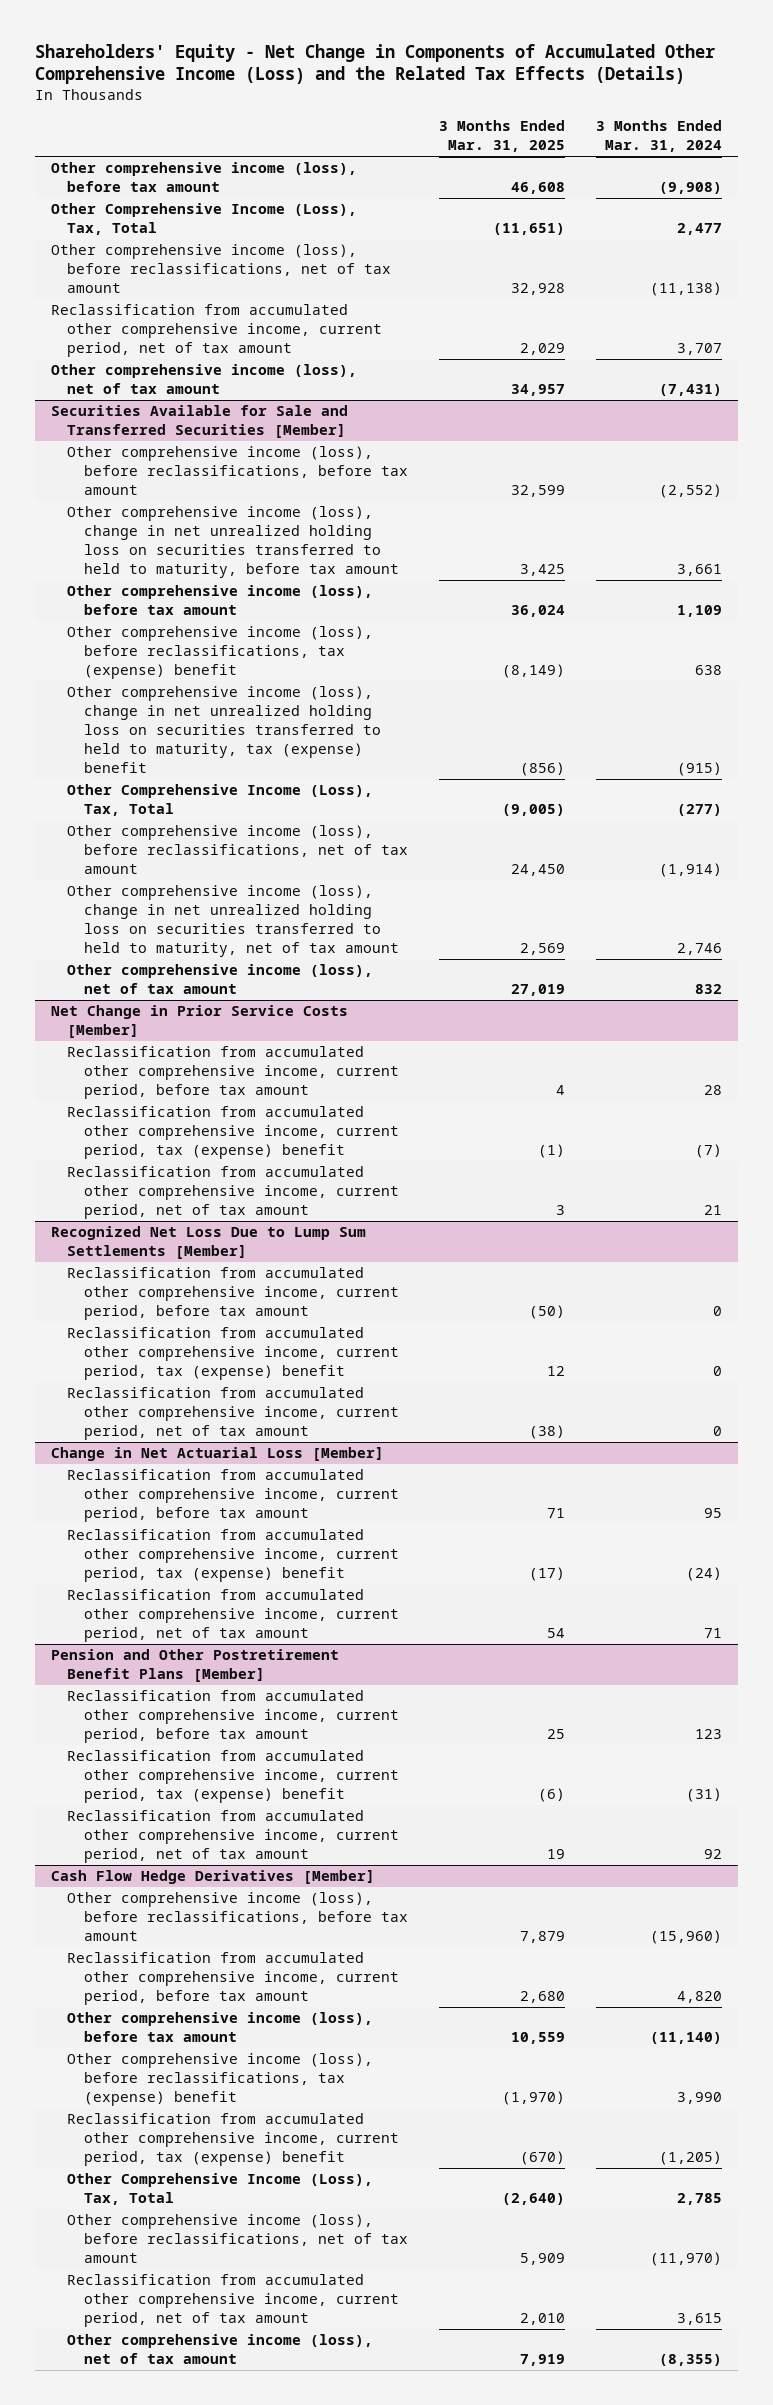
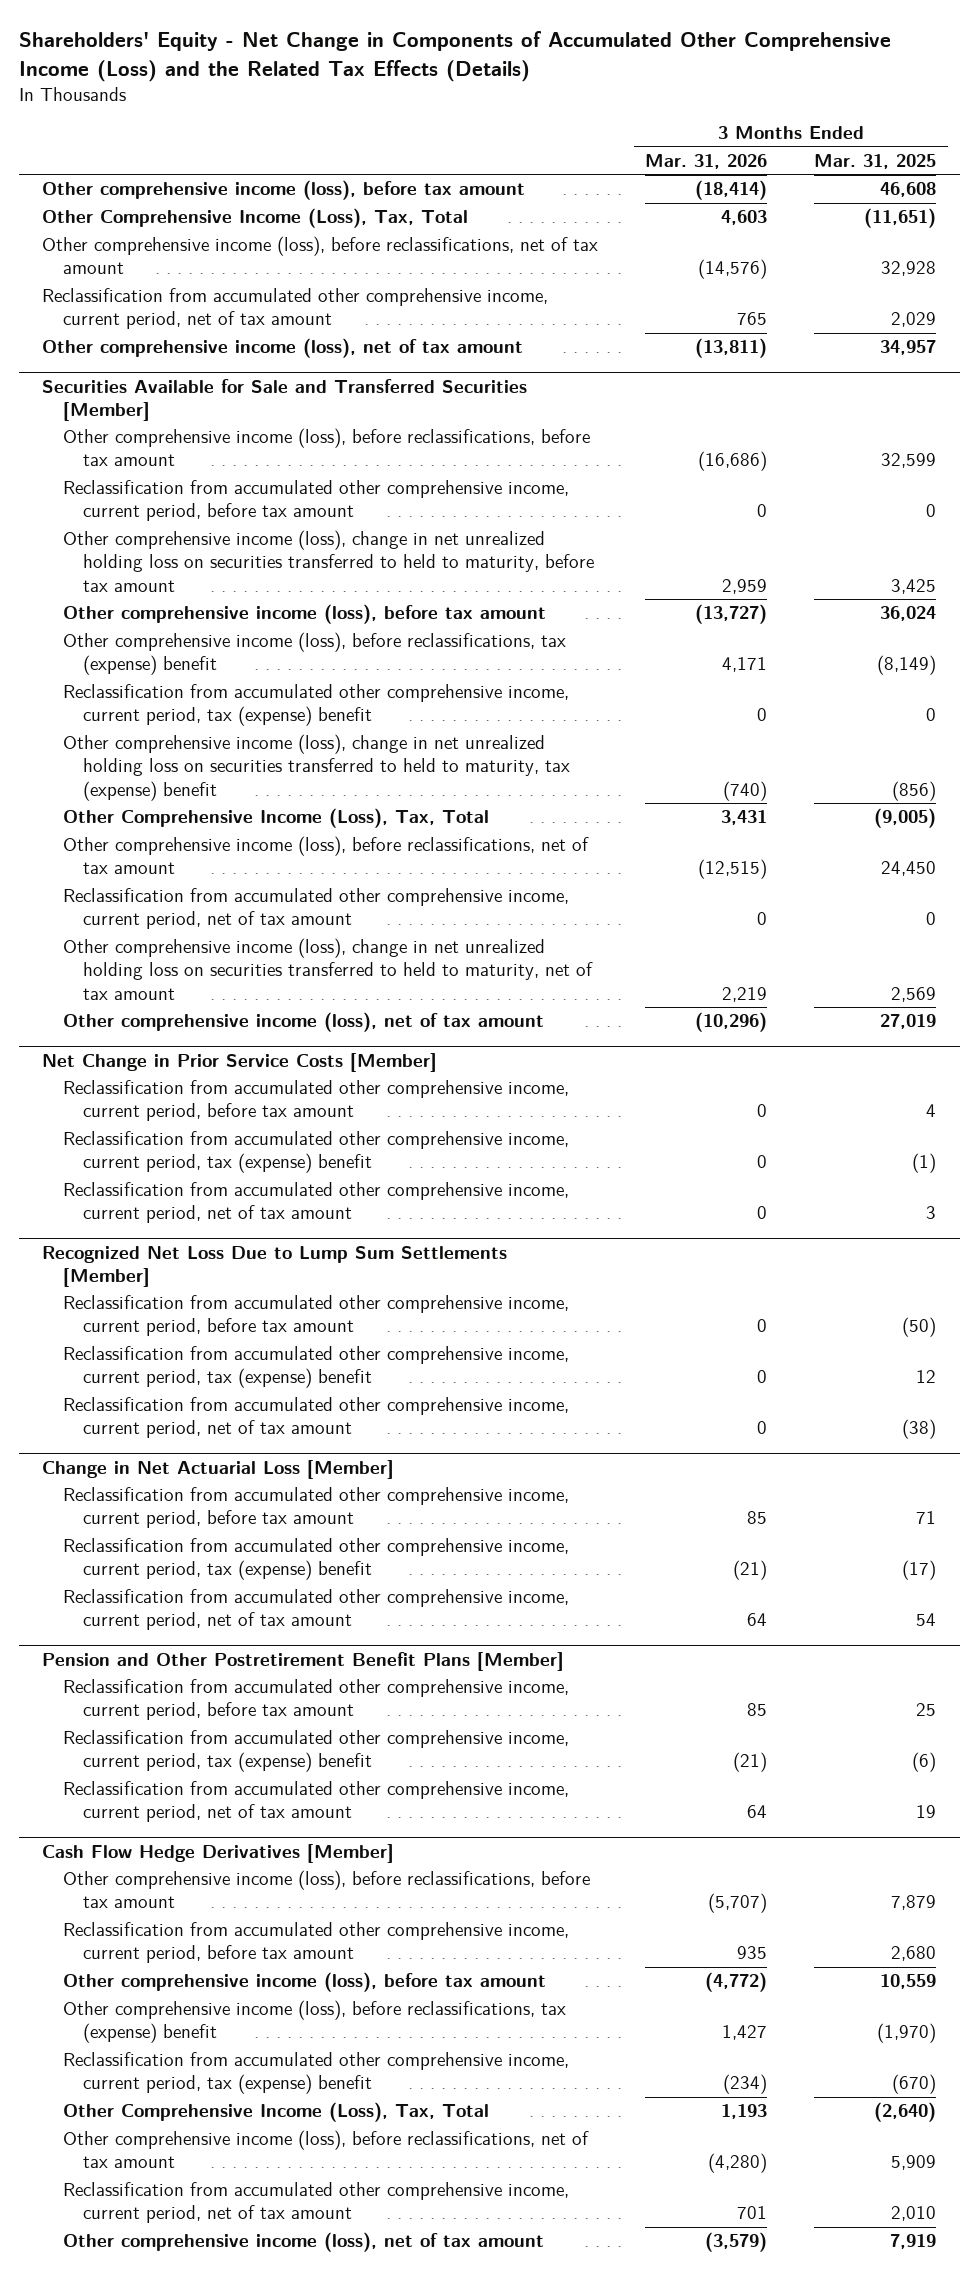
- | 3 Months Ended Mar. 31, 2025 | 3 Months Ended Mar. 31, 2024
+ | 3 Months Ended Mar. 31, 2026 | 3 Months Ended Mar. 31, 2025
@ Securities Available for Sale and Transferred Securities [Member]
+ Reclassification from accumulated other comprehensive income, current period, before tax amount | 0 | 0
+ Reclassification from accumulated other comprehensive income, current period, tax (expense) benefit | 0 | 0
+ Reclassification from accumulated other comprehensive income, current period, net of tax amount | 0 | 0

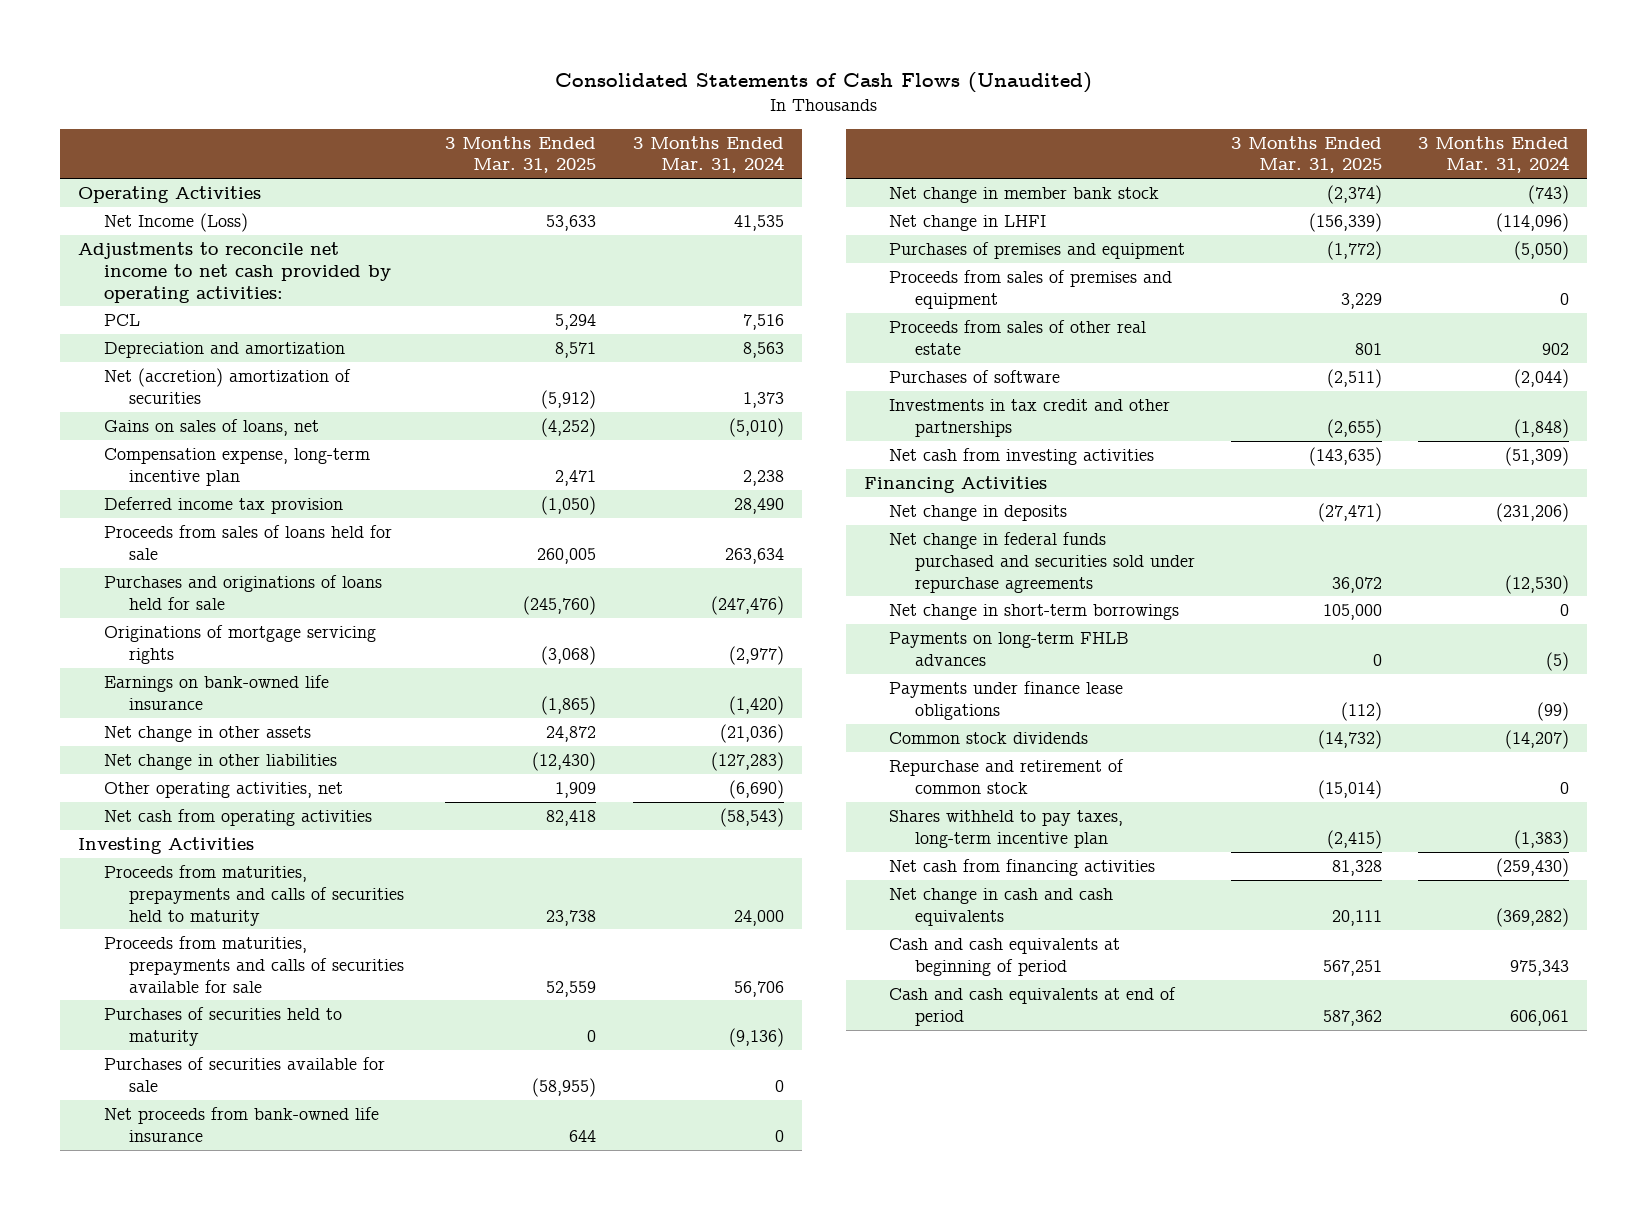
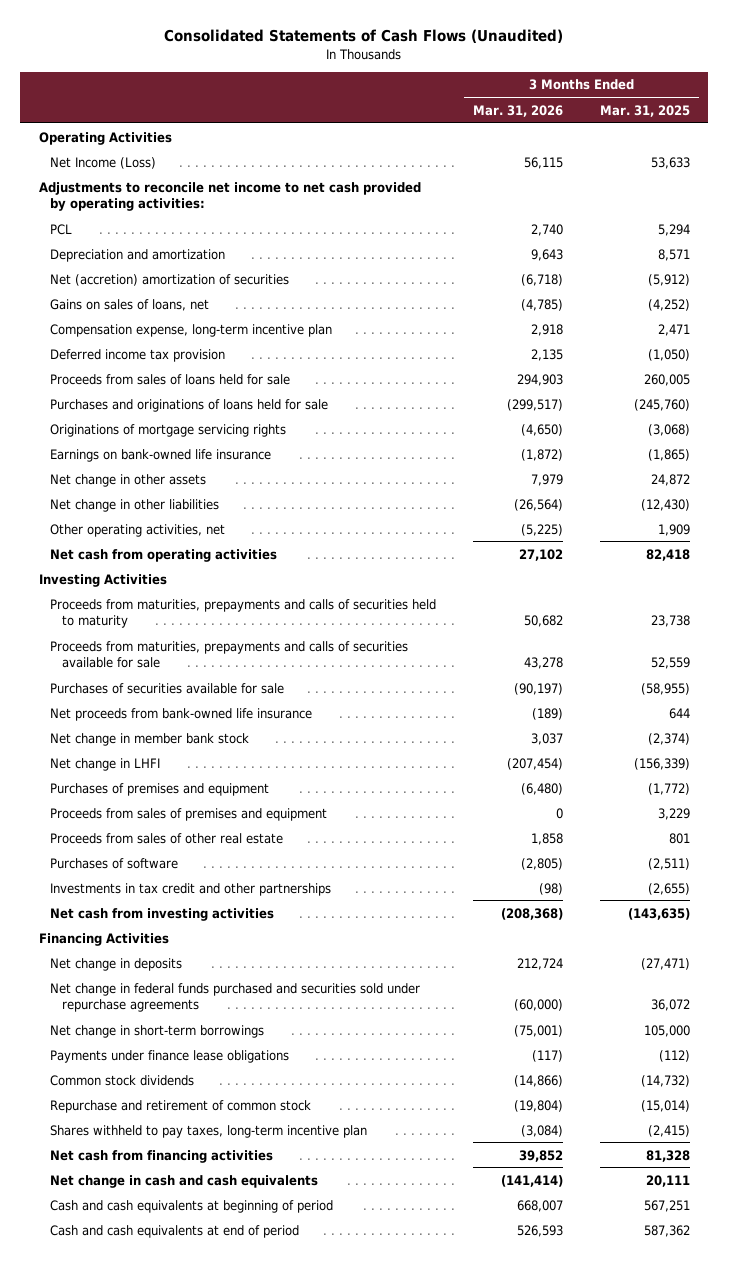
- | 3 Months Ended Mar. 31, 2025 | 3 Months Ended Mar. 31, 2024
+ | 3 Months Ended Mar. 31, 2026 | 3 Months Ended Mar. 31, 2025
- Purchases of securities held to maturity | 0 | (9,136)
- Payments on long-term FHLB advances | 0 | (5)

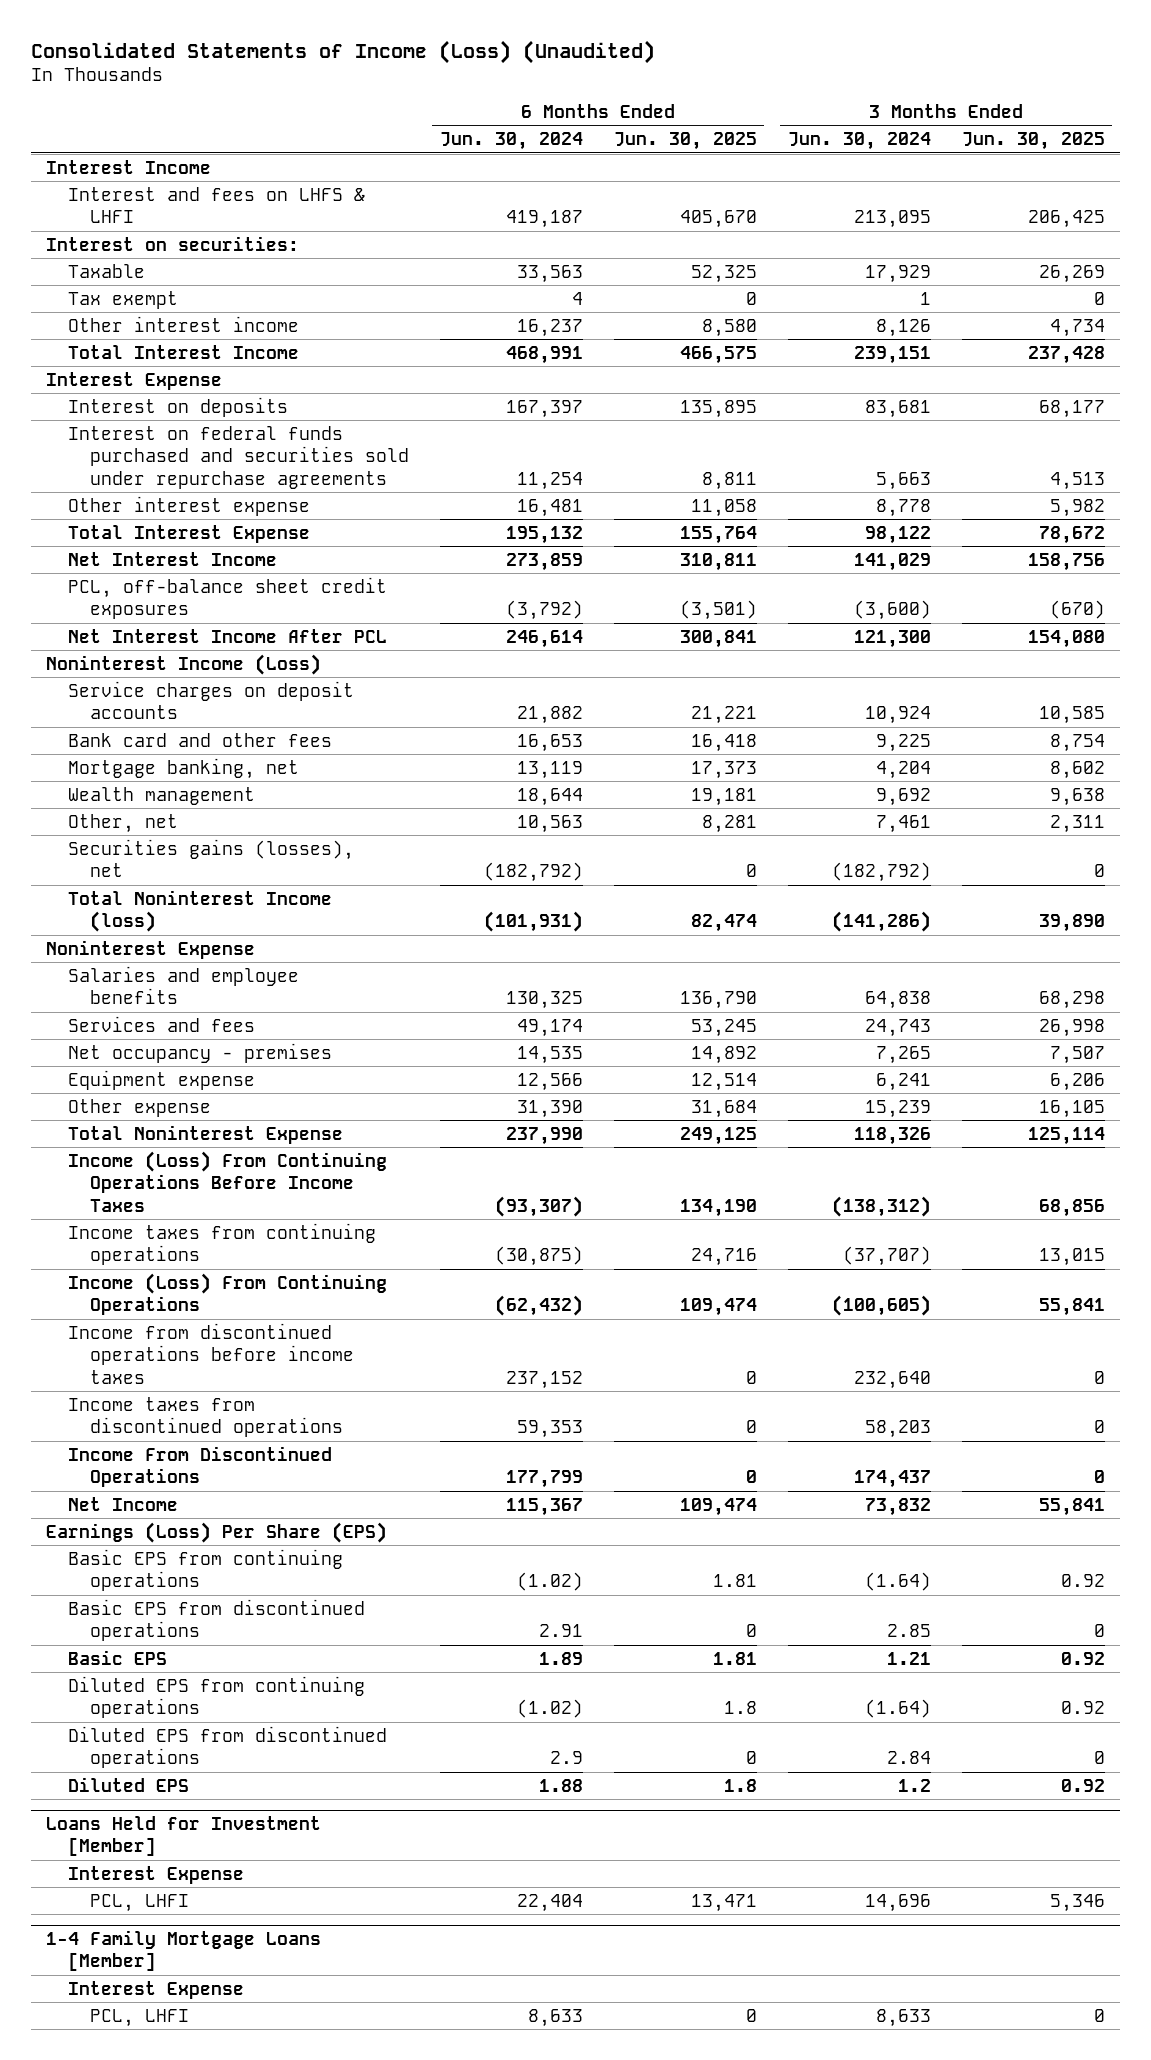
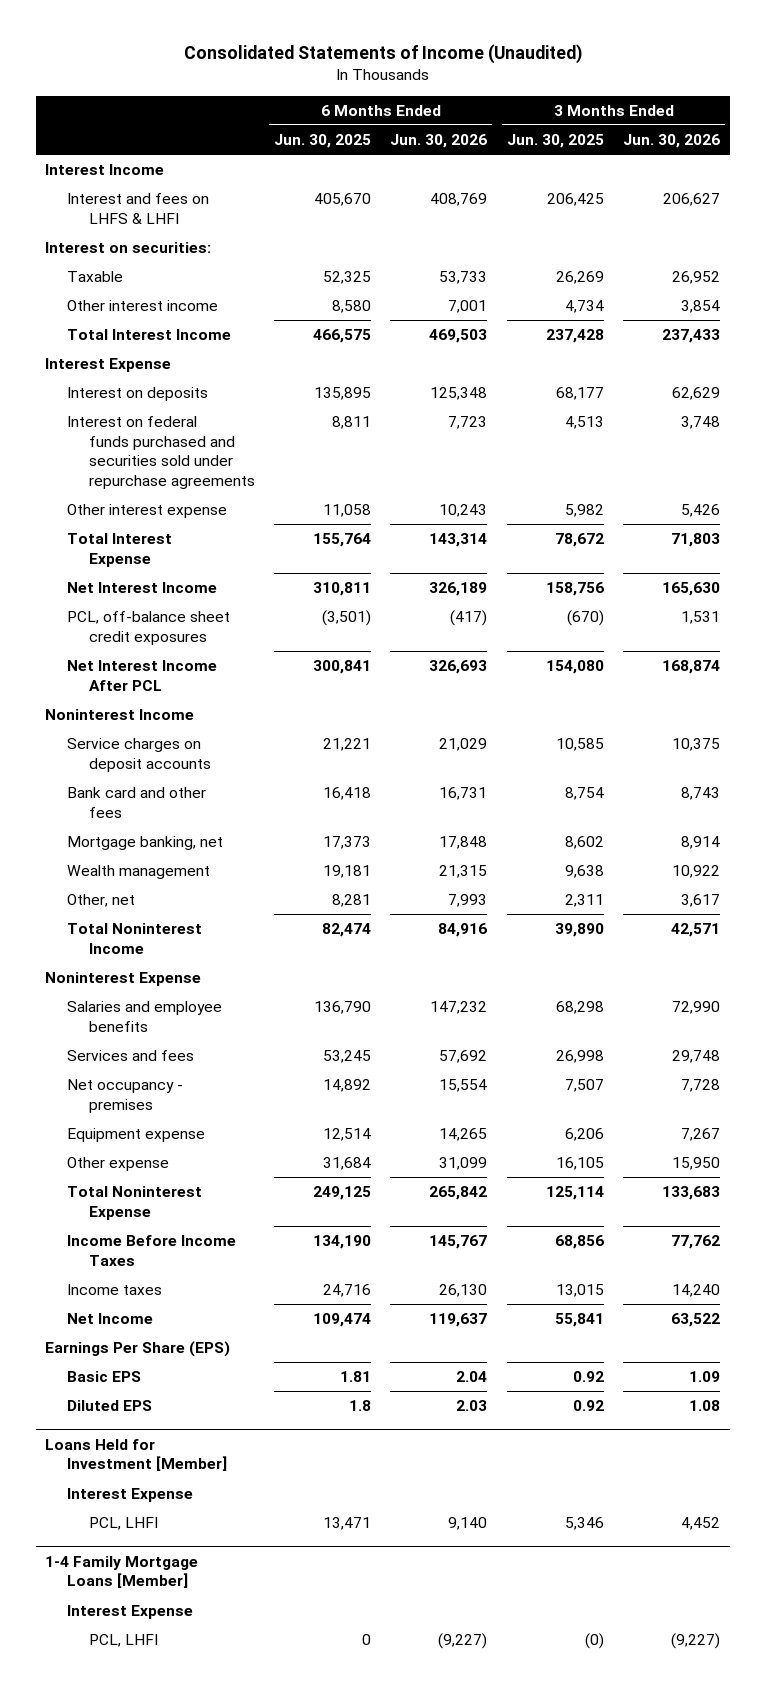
- Consolidated Statements of Income (Loss) (Unaudited)
+ Consolidated Statements of Income (Unaudited)
- | 6 Months Ended Jun. 30, 2024 | 6 Months Ended Jun. 30, 2025 | 3 Months Ended Jun. 30, 2024 | 3 Months Ended Jun. 30, 2025
+ | 6 Months Ended Jun. 30, 2025 | 6 Months Ended Jun. 30, 2026 | 3 Months Ended Jun. 30, 2025 | 3 Months Ended Jun. 30, 2026
- Tax exempt | 4 | 0 | 1 | 0
- Noninterest Income (Loss)
+ Noninterest Income
- Securities gains (losses), net | (182,792) | 0 | (182,792) | 0
- Total Noninterest Income (loss) | (101,931) | 82,474 | (141,286) | 39,890
+ Total Noninterest Income | 82,474 | 84,916 | 39,890 | 42,571
- Income (Loss) From Continuing Operations Before Income Taxes | (93,307) | 134,190 | (138,312) | 68,856
- Income taxes from continuing operations | (30,875) | 24,716 | (37,707) | 13,015
- Income (Loss) From Continuing Operations | (62,432) | 109,474 | (100,605) | 55,841
- Income from discontinued operations before income taxes | 237,152 | 0 | 232,640 | 0
- Income taxes from discontinued operations | 59,353 | 0 | 58,203 | 0
- Income From Discontinued Operations | 177,799 | 0 | 174,437 | 0
+ Income Before Income Taxes | 134,190 | 145,767 | 68,856 | 77,762
+ Income taxes | 24,716 | 26,130 | 13,015 | 14,240
- Earnings (Loss) Per Share (EPS)
- Basic EPS from continuing operations | (1.02) | 1.81 | (1.64) | 0.92
- Basic EPS from discontinued operations | 2.91 | 0 | 2.85 | 0
+ Earnings Per Share (EPS)
- Diluted EPS from continuing operations | (1.02) | 1.8 | (1.64) | 0.92
- Diluted EPS from discontinued operations | 2.9 | 0 | 2.84 | 0
@ 1-4 Family Mortgage Loans [Member]
- PCL, LHFI | 8,633 | 0 | 8,633 | 0
+ PCL, LHFI | 0 | (9,227) | (0) | (9,227)

